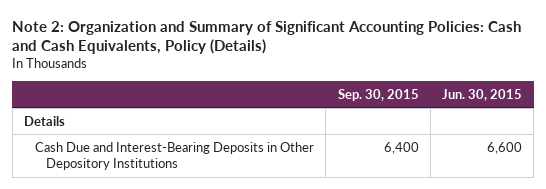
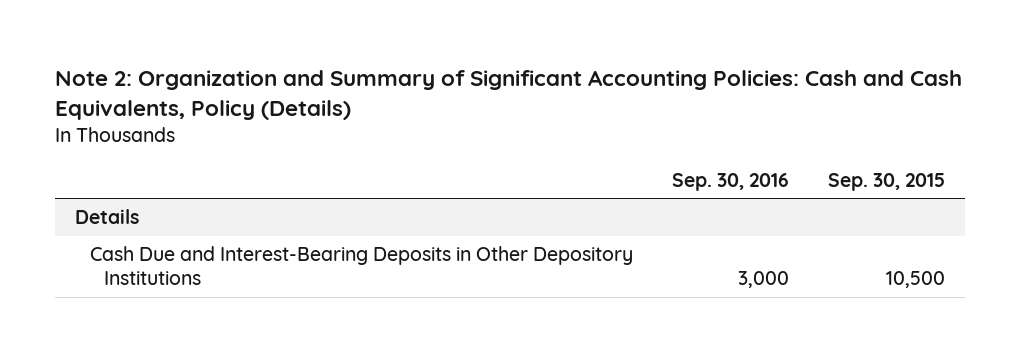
- | Sep. 30, 2015 | Jun. 30, 2015
+ | Sep. 30, 2016 | Sep. 30, 2015
- Cash Due and Interest-Bearing Deposits in Other Depository Institutions | 6,400 | 6,600
+ Cash Due and Interest-Bearing Deposits in Other Depository Institutions | 3,000 | 10,500

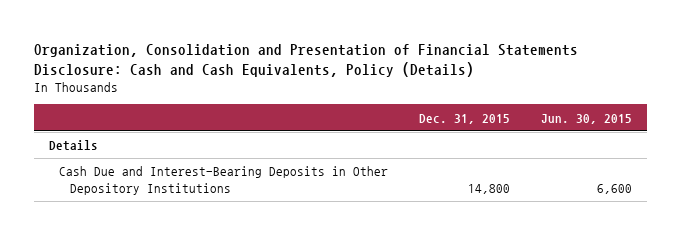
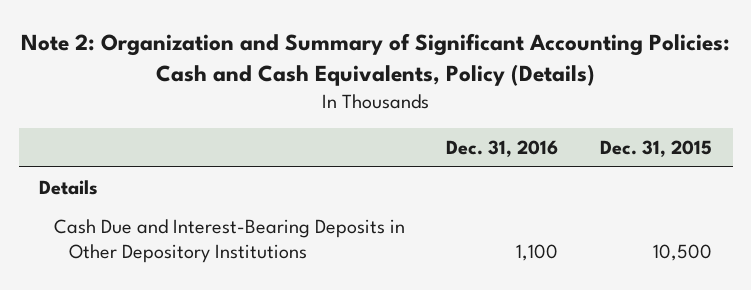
- Organization, Consolidation and Presentation of Financial Statements Disclosure: Cash and Cash Equivalents, Policy (Details)
+ Note 2: Organization and Summary of Significant Accounting Policies: Cash and Cash Equivalents, Policy (Details)
- | Dec. 31, 2015 | Jun. 30, 2015
+ | Dec. 31, 2016 | Dec. 31, 2015
- Cash Due and Interest-Bearing Deposits in Other Depository Institutions | 14,800 | 6,600
+ Cash Due and Interest-Bearing Deposits in Other Depository Institutions | 1,100 | 10,500

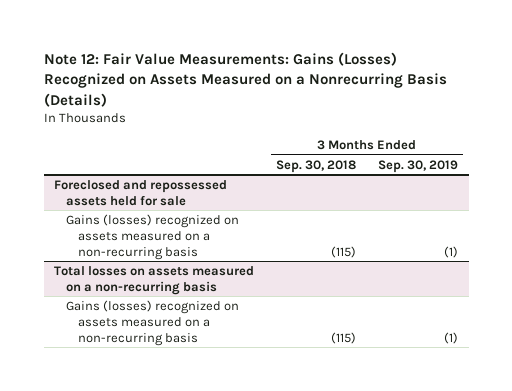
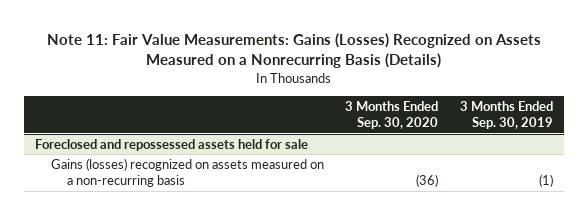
- Note 12: Fair Value Measurements: Gains (Losses) Recognized on Assets Measured on a Nonrecurring Basis (Details)
+ Note 11: Fair Value Measurements: Gains (Losses) Recognized on Assets Measured on a Nonrecurring Basis (Details)
- | 3 Months Ended Sep. 30, 2018 | 3 Months Ended Sep. 30, 2019
+ | 3 Months Ended Sep. 30, 2020 | 3 Months Ended Sep. 30, 2019
- Total losses on assets measured on a non-recurring basis
- Gains (losses) recognized on assets measured on a non-recurring basis | (115) | (1)

